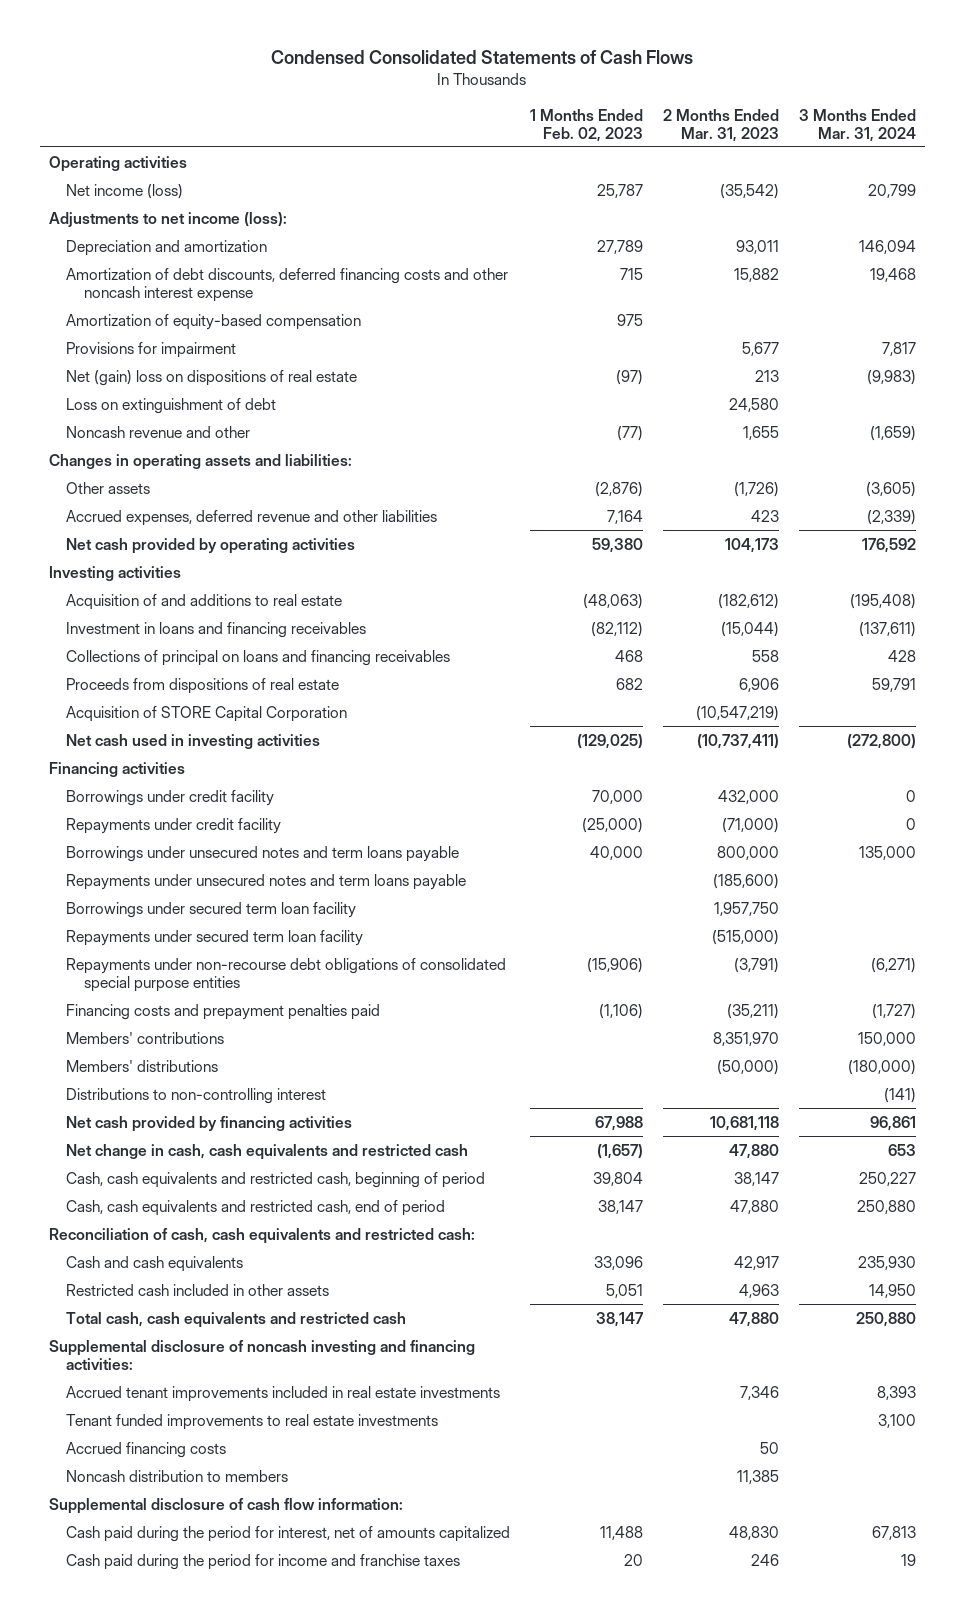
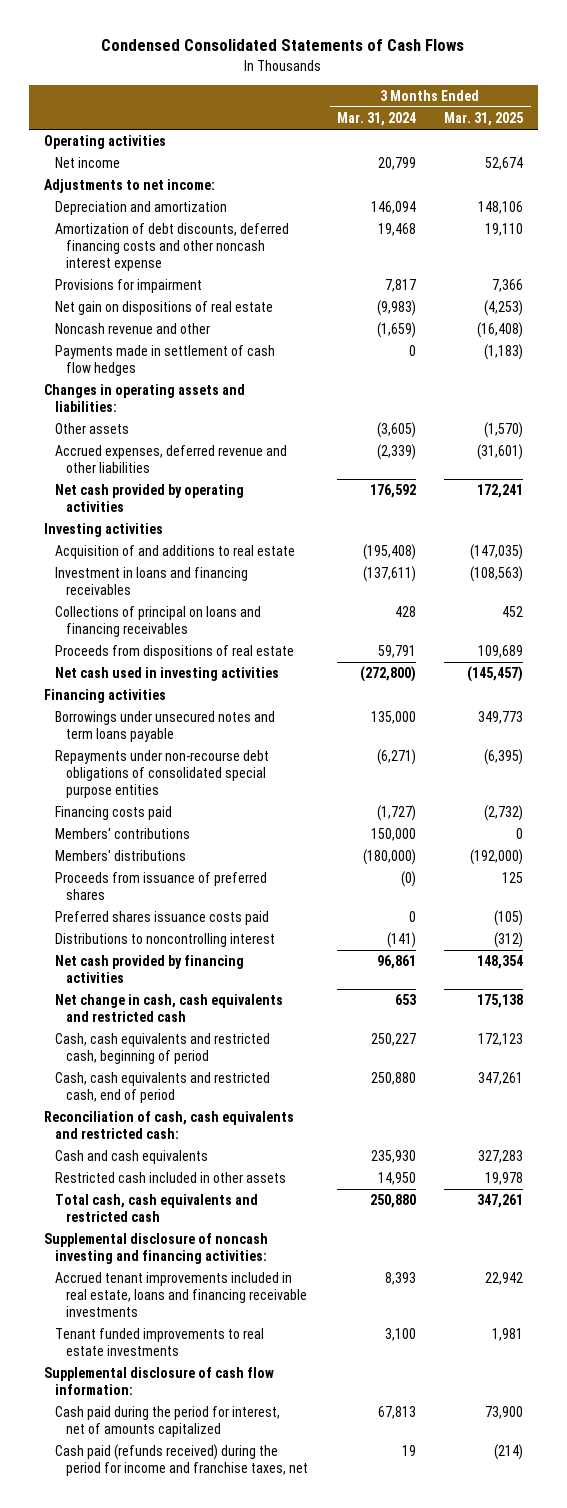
- | 1 Months Ended Feb. 02, 2023 | 2 Months Ended Mar. 31, 2023 | 3 Months Ended Mar. 31, 2024
+ | 3 Months Ended Mar. 31, 2024 | 3 Months Ended Mar. 31, 2025
- Net income (loss) | 25,787 | (35,542) | 20,799
- Adjustments to net income (loss):
+ Net income | 20,799 | 52,674
+ Adjustments to net income:
- Amortization of equity-based compensation | 975 | |
- Net (gain) loss on dispositions of real estate | (97) | 213 | (9,983)
- Loss on extinguishment of debt | | 24,580 |
+ Net gain on dispositions of real estate | (9,983) | (4,253)
+ Payments made in settlement of cash flow hedges | 0 | (1,183)
- Acquisition of STORE Capital Corporation | | (10,547,219) |
- Borrowings under credit facility | 70,000 | 432,000 | 0
- Repayments under credit facility | (25,000) | (71,000) | 0
- Repayments under unsecured notes and term loans payable | | (185,600) |
- Borrowings under secured term loan facility | | 1,957,750 |
- Repayments under secured term loan facility | | (515,000) |
- Financing costs and prepayment penalties paid | (1,106) | (35,211) | (1,727)
+ Financing costs paid | (1,727) | (2,732)
- Distributions to non-controlling interest | | | (141)
+ Proceeds from issuance of preferred shares | (0) | 125
+ Preferred shares issuance costs paid | 0 | (105)
+ Distributions to noncontrolling interest | (141) | (312)
- Accrued tenant improvements included in real estate investments | | 7,346 | 8,393
+ Accrued tenant improvements included in real estate, loans and financing receivable investments | 8,393 | 22,942
- Accrued financing costs | | 50 |
- Noncash distribution to members | | 11,385 |
- Cash paid during the period for income and franchise taxes | 20 | 246 | 19
+ Cash paid (refunds received) during the period for income and franchise taxes, net | 19 | (214)

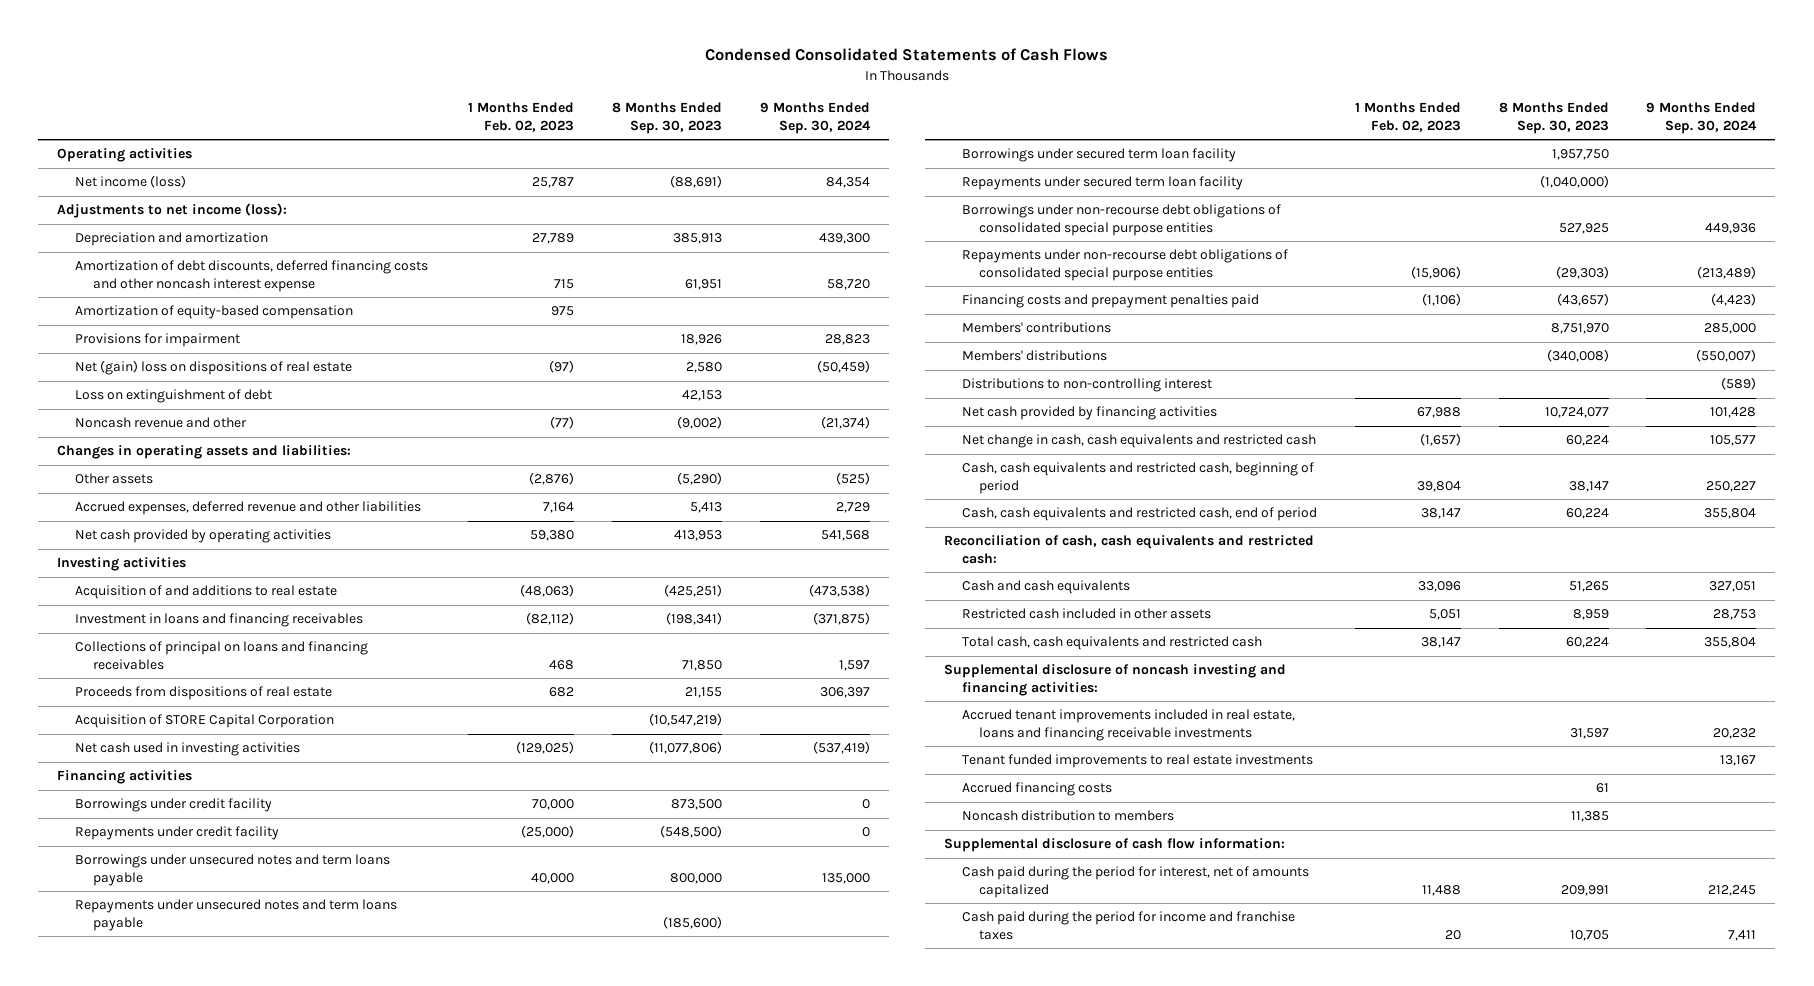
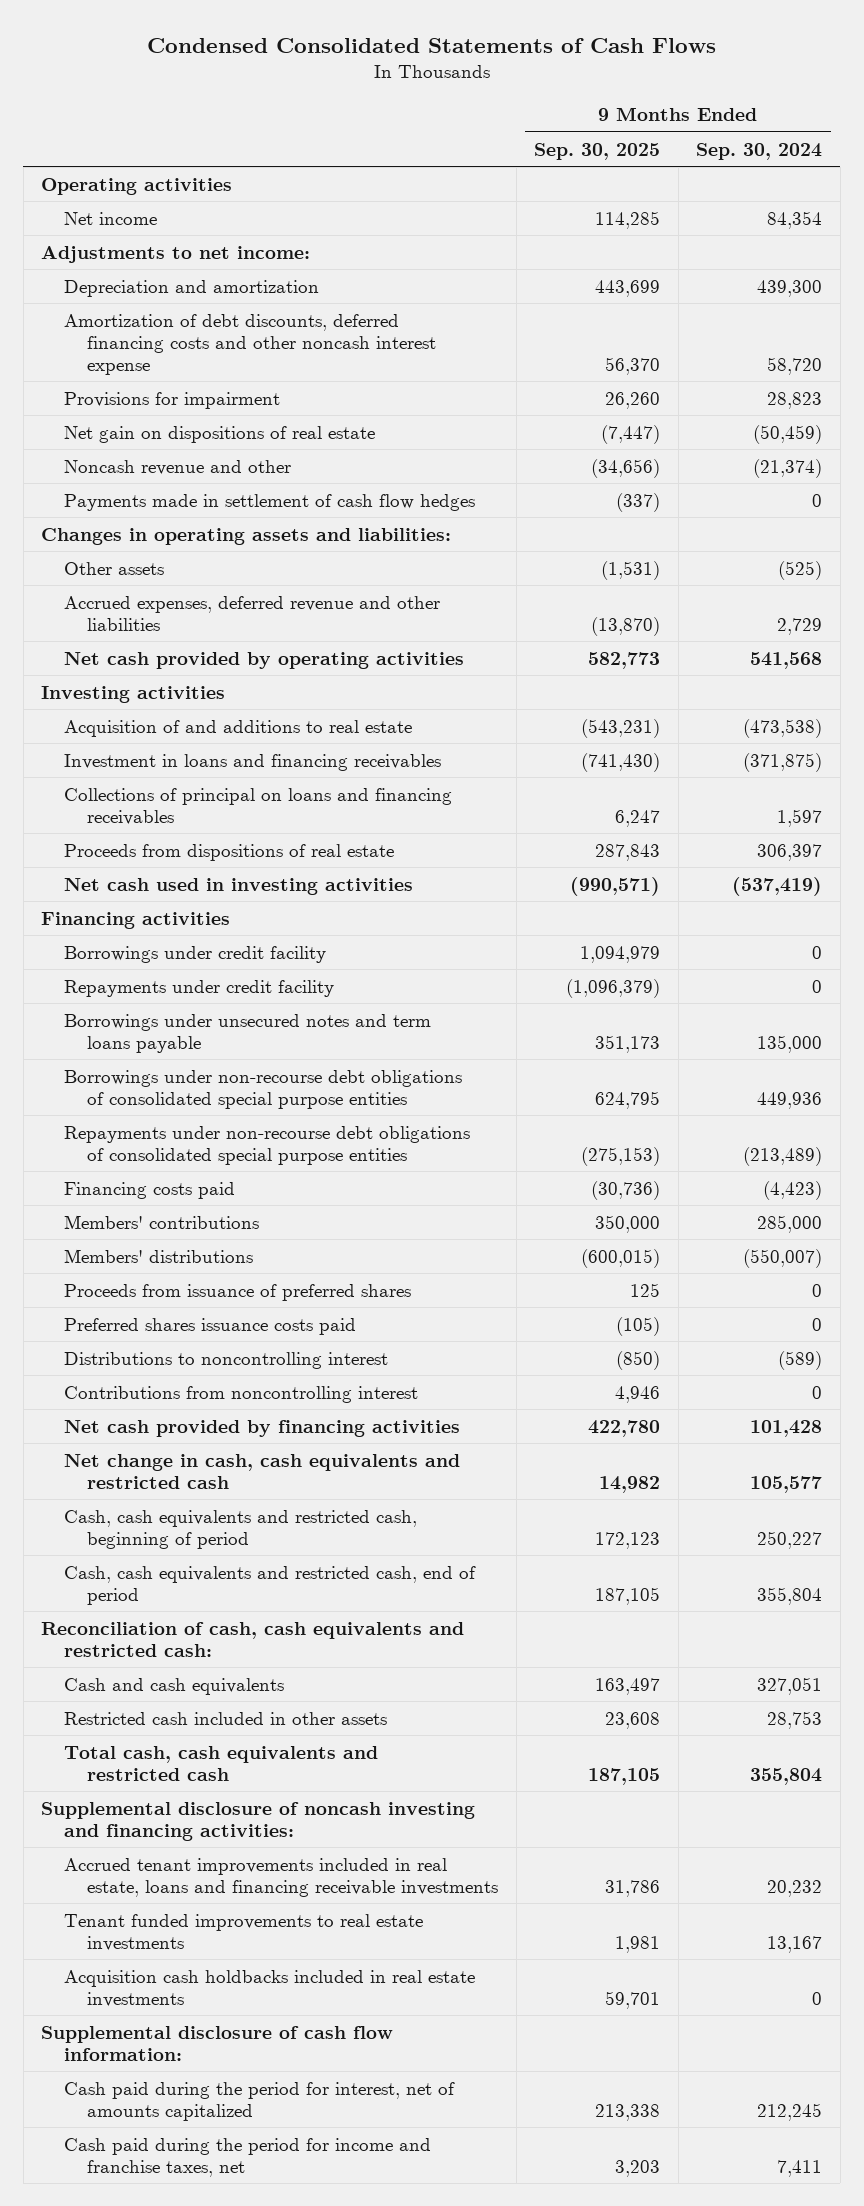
- | 1 Months Ended Feb. 02, 2023 | 8 Months Ended Sep. 30, 2023 | 9 Months Ended Sep. 30, 2024
+ | 9 Months Ended Sep. 30, 2025 | 9 Months Ended Sep. 30, 2024
- Net income (loss) | 25,787 | (88,691) | 84,354
- Adjustments to net income (loss):
+ Net income | 114,285 | 84,354
+ Adjustments to net income:
- Amortization of equity-based compensation | 975 | |
- Net (gain) loss on dispositions of real estate | (97) | 2,580 | (50,459)
- Loss on extinguishment of debt | | 42,153 |
+ Net gain on dispositions of real estate | (7,447) | (50,459)
+ Payments made in settlement of cash flow hedges | (337) | 0
- Acquisition of STORE Capital Corporation | | (10,547,219) |
- Repayments under unsecured notes and term loans payable | | (185,600) |
- Borrowings under secured term loan facility | | 1,957,750 |
- Repayments under secured term loan facility | | (1,040,000) |
- Financing costs and prepayment penalties paid | (1,106) | (43,657) | (4,423)
+ Financing costs paid | (30,736) | (4,423)
- Distributions to non-controlling interest | | | (589)
+ Proceeds from issuance of preferred shares | 125 | 0
+ Preferred shares issuance costs paid | (105) | 0
+ Distributions to noncontrolling interest | (850) | (589)
+ Contributions from noncontrolling interest | 4,946 | 0
- Accrued financing costs | | 61 |
- Noncash distribution to members | | 11,385 |
+ Acquisition cash holdbacks included in real estate investments | 59,701 | 0
- Cash paid during the period for income and franchise taxes | 20 | 10,705 | 7,411
+ Cash paid during the period for income and franchise taxes, net | 3,203 | 7,411

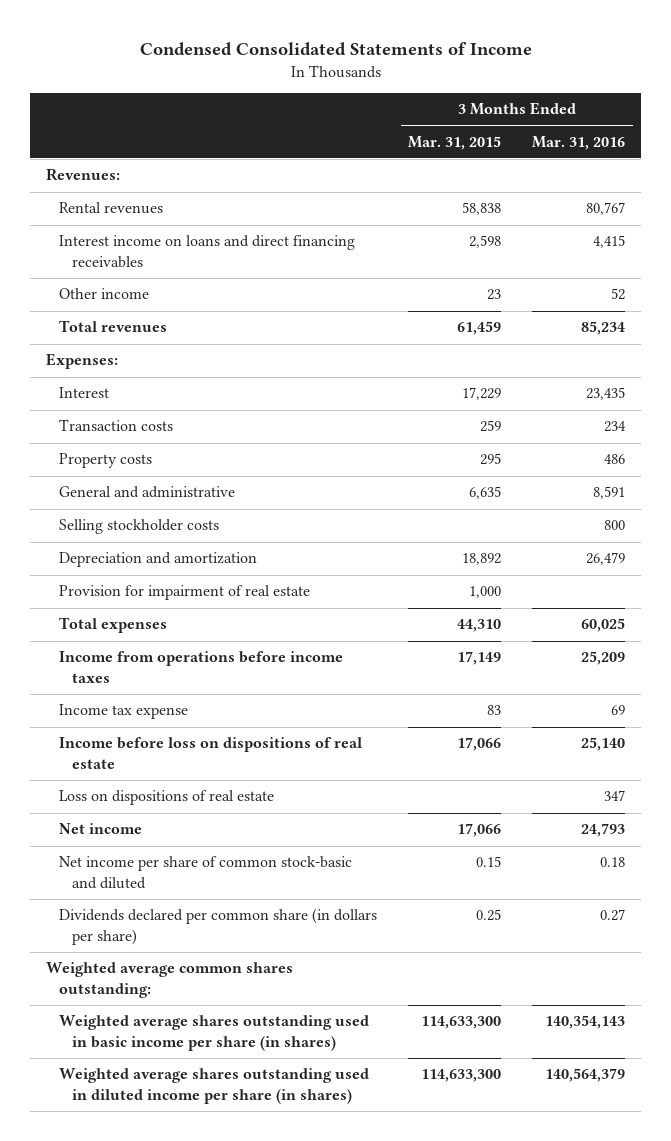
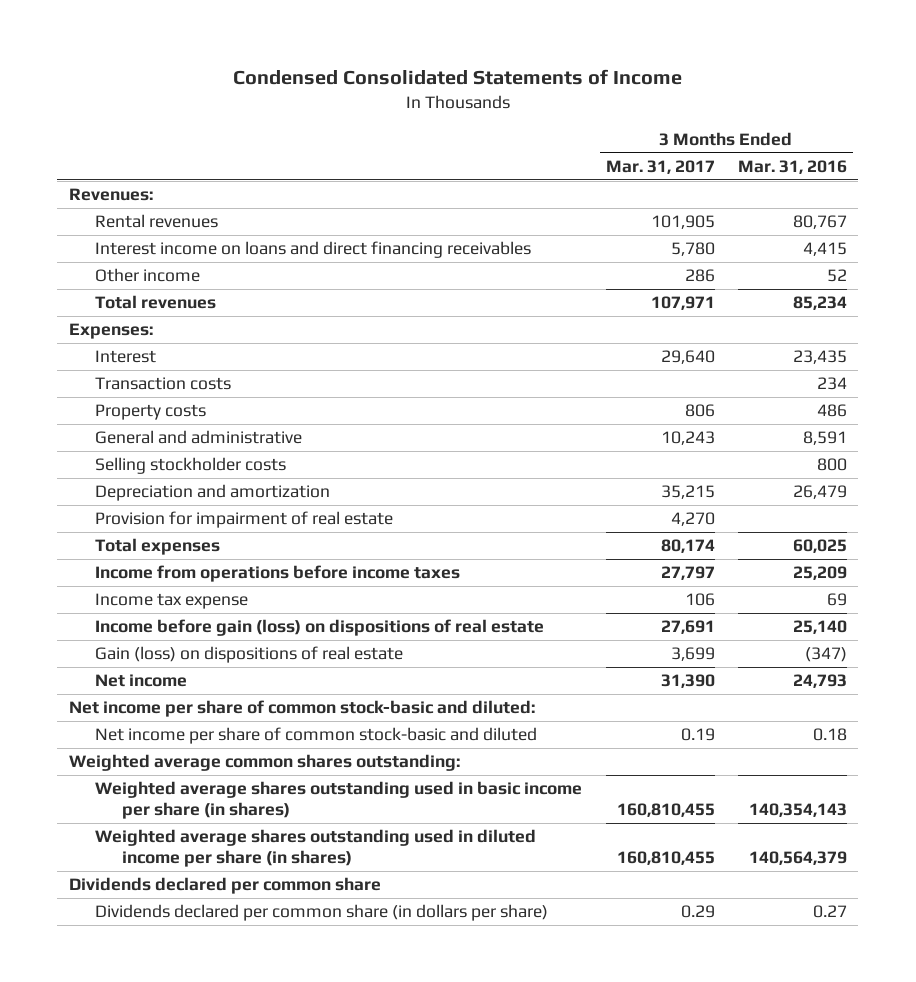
- | 3 Months Ended Mar. 31, 2015 | 3 Months Ended Mar. 31, 2016
+ | 3 Months Ended Mar. 31, 2017 | 3 Months Ended Mar. 31, 2016
- Income before loss on dispositions of real estate | 17,066 | 25,140
- Loss on dispositions of real estate | | 347
+ Income before gain (loss) on dispositions of real estate | 27,691 | 25,140
+ Gain (loss) on dispositions of real estate | 3,699 | (347)
+ Net income per share of common stock-basic and diluted:
+ Dividends declared per common share
moved down: Dividends declared per common share (in dollars per share) | 0.29 | 0.27

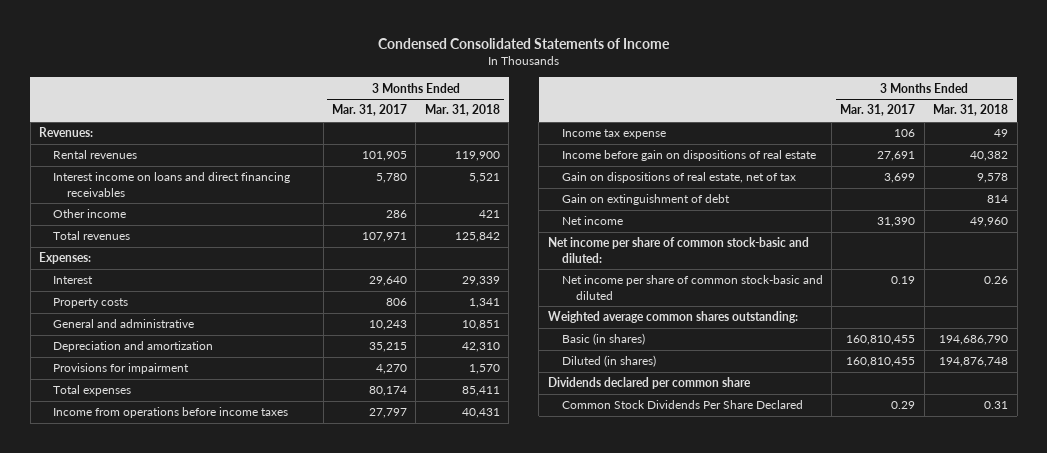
- | 3 Months Ended Mar. 31, 2017 | 3 Months Ended Mar. 31, 2016
+ | 3 Months Ended Mar. 31, 2017 | 3 Months Ended Mar. 31, 2018
- Transaction costs | | 234
- Selling stockholder costs | | 800
- Provision for impairment of real estate | 4,270 |
+ Provisions for impairment | 4,270 | 1,570
- Income before gain (loss) on dispositions of real estate | 27,691 | 25,140
- Gain (loss) on dispositions of real estate | 3,699 | (347)
+ Income before gain on dispositions of real estate | 27,691 | 40,382
+ Gain on dispositions of real estate, net of tax | 3,699 | 9,578
+ Gain on extinguishment of debt | | 814
- Weighted average shares outstanding used in basic income per share (in shares) | 160,810,455 | 140,354,143
- Weighted average shares outstanding used in diluted income per share (in shares) | 160,810,455 | 140,564,379
+ Basic (in shares) | 160,810,455 | 194,686,790
+ Diluted (in shares) | 160,810,455 | 194,876,748
- Dividends declared per common share (in dollars per share) | 0.29 | 0.27
+ Common Stock Dividends Per Share Declared | 0.29 | 0.31

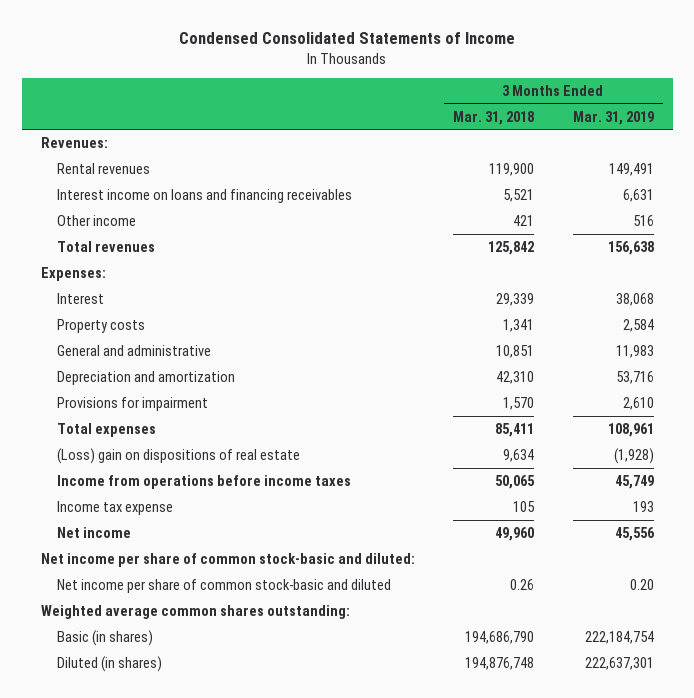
- | 3 Months Ended Mar. 31, 2017 | 3 Months Ended Mar. 31, 2018
+ | 3 Months Ended Mar. 31, 2018 | 3 Months Ended Mar. 31, 2019
- Interest income on loans and direct financing receivables | 5,780 | 5,521
+ Interest income on loans and financing receivables | 5,521 | 6,631
- Income from operations before income taxes | 27,797 | 40,431
- Income tax expense | 106 | 49
- Income before gain on dispositions of real estate | 27,691 | 40,382
- Gain on dispositions of real estate, net of tax | 3,699 | 9,578
- Gain on extinguishment of debt | | 814
+ (Loss) gain on dispositions of real estate | 9,634 | (1,928)
+ Income from operations before income taxes | 50,065 | 45,749
+ Income tax expense | 105 | 193
- Dividends declared per common share
- Common Stock Dividends Per Share Declared | 0.29 | 0.31

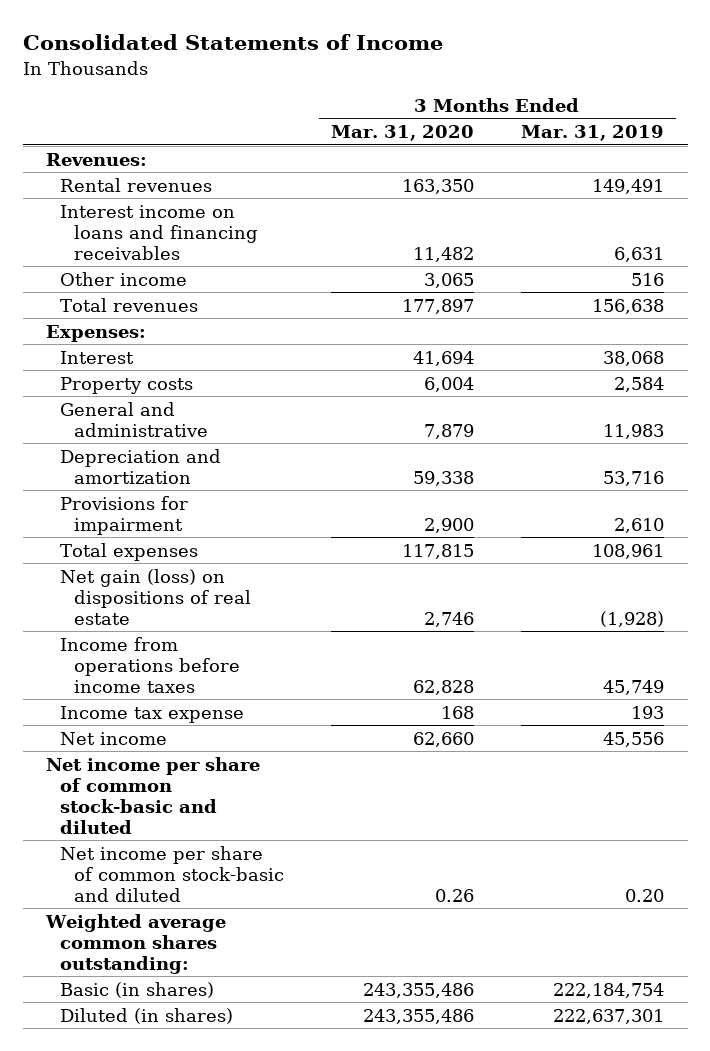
- Condensed Consolidated Statements of Income
+ Consolidated Statements of Income
- | 3 Months Ended Mar. 31, 2018 | 3 Months Ended Mar. 31, 2019
+ | 3 Months Ended Mar. 31, 2020 | 3 Months Ended Mar. 31, 2019
- (Loss) gain on dispositions of real estate | 9,634 | (1,928)
+ Net gain (loss) on dispositions of real estate | 2,746 | (1,928)
- Net income per share of common stock-basic and diluted:
+ Net income per share of common stock-basic and diluted

